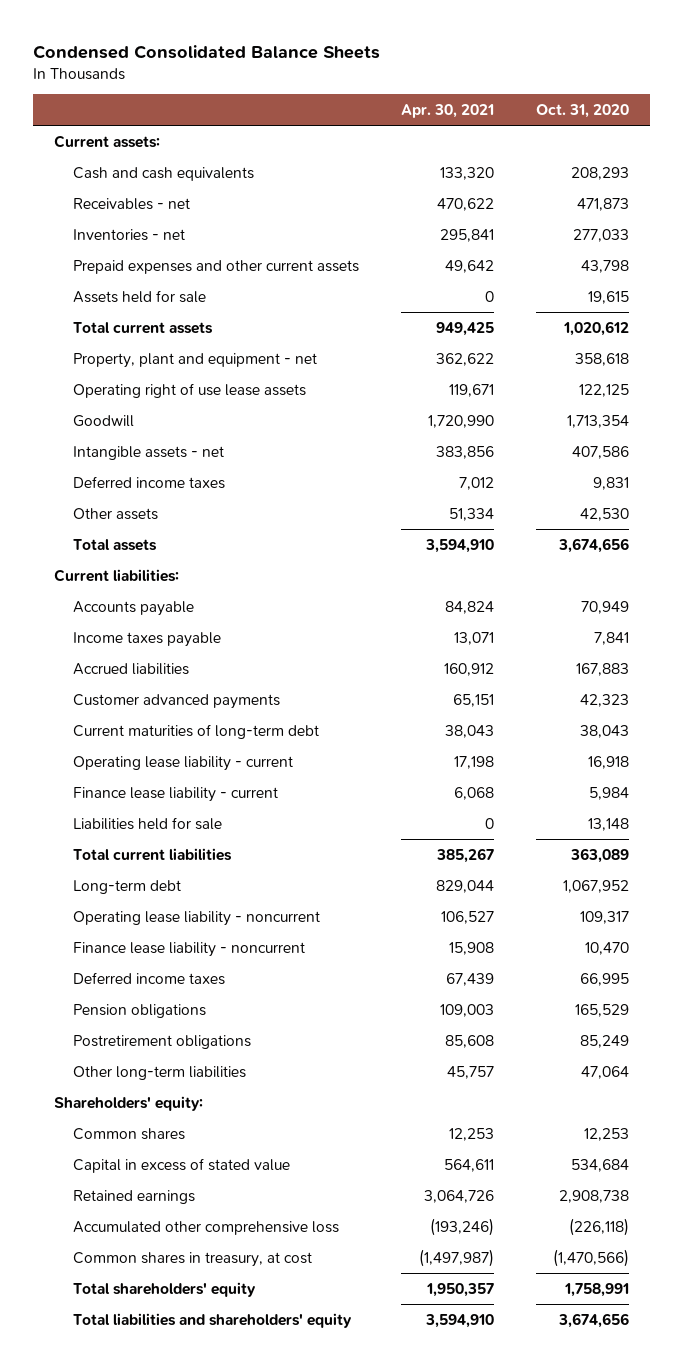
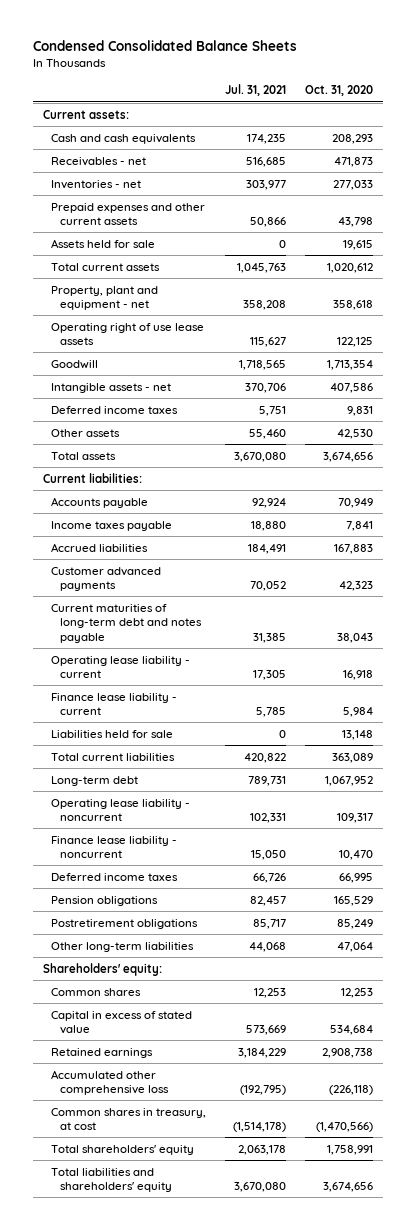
- | Apr. 30, 2021 | Oct. 31, 2020
+ | Jul. 31, 2021 | Oct. 31, 2020
- Current maturities of long-term debt | 38,043 | 38,043
+ Current maturities of long-term debt and notes payable | 31,385 | 38,043

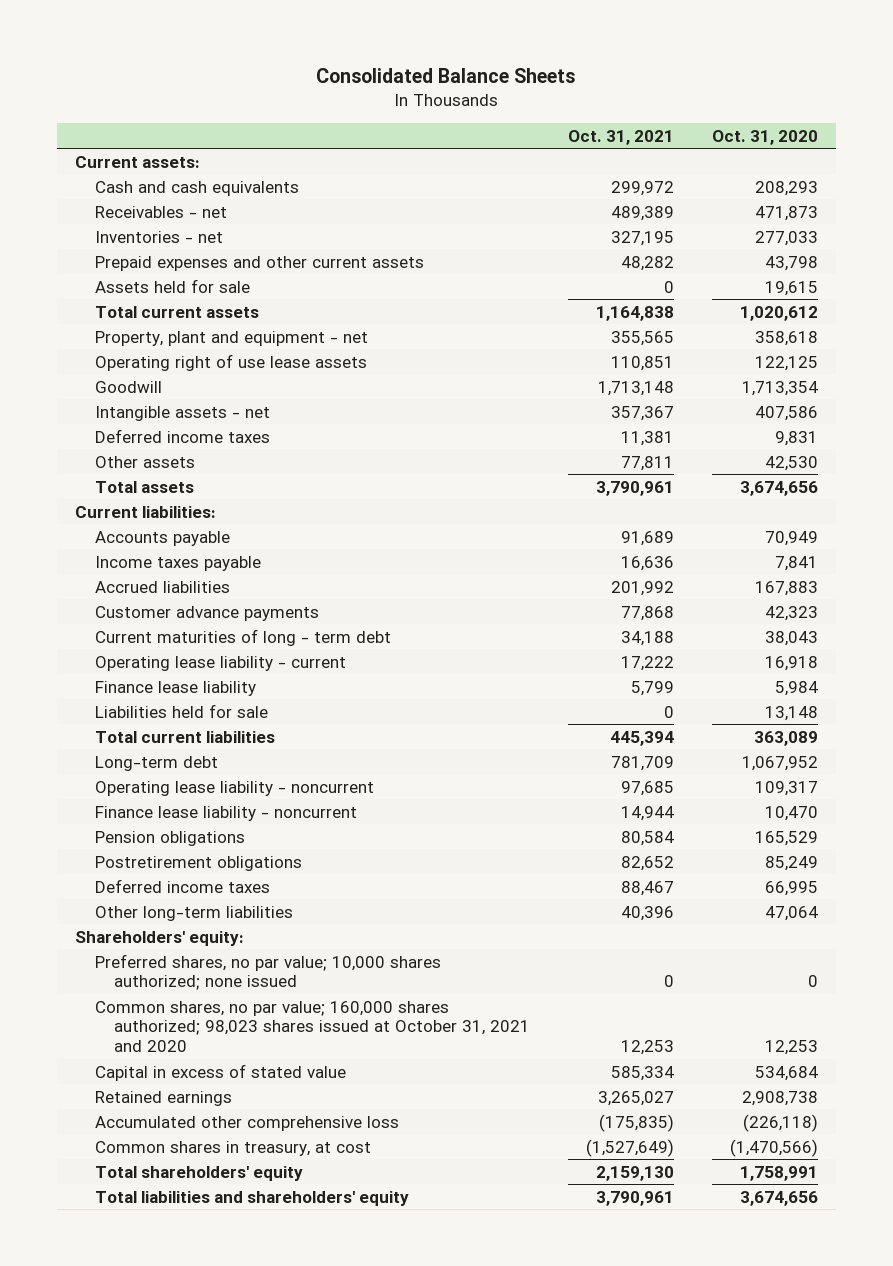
- Condensed Consolidated Balance Sheets
+ Consolidated Balance Sheets
- | Jul. 31, 2021 | Oct. 31, 2020
+ | Oct. 31, 2021 | Oct. 31, 2020
- Customer advanced payments | 70,052 | 42,323
- Current maturities of long-term debt and notes payable | 31,385 | 38,043
+ Customer advance payments | 77,868 | 42,323
+ Current maturities of long - term debt | 34,188 | 38,043
- Finance lease liability - current | 5,785 | 5,984
+ Finance lease liability | 5,799 | 5,984
moved down: Deferred income taxes | 88,467 | 66,995
- Common shares | 12,253 | 12,253
+ Preferred shares, no par value; 10,000 shares authorized; none issued | 0 | 0
+ Common shares, no par value; 160,000 shares authorized; 98,023 shares issued at October 31, 2021 and 2020 | 12,253 | 12,253

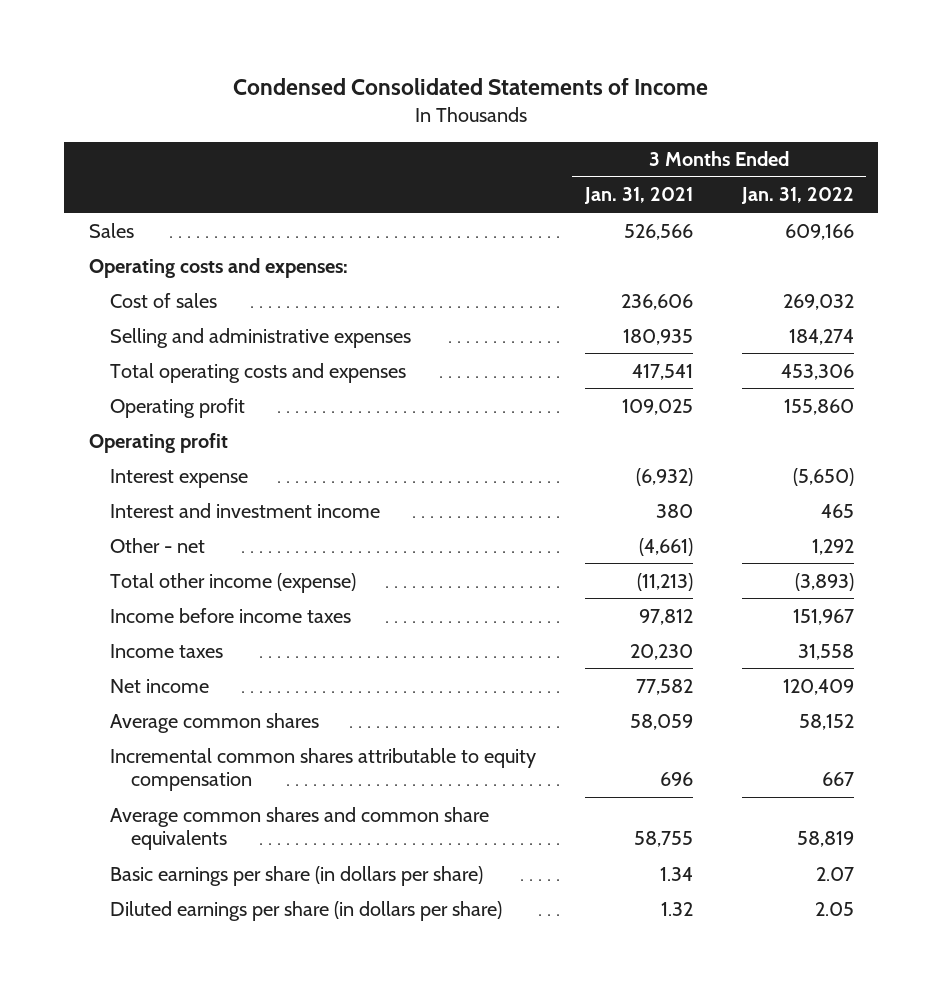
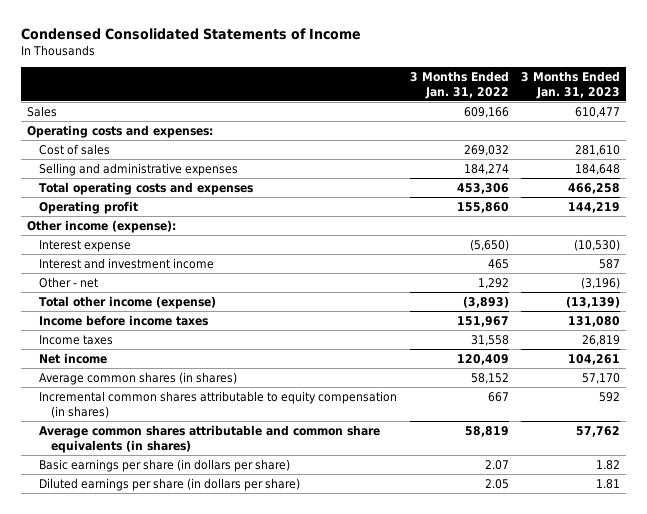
- | 3 Months Ended Jan. 31, 2021 | 3 Months Ended Jan. 31, 2022
+ | 3 Months Ended Jan. 31, 2022 | 3 Months Ended Jan. 31, 2023
- Operating profit
+ Other income (expense):
- Average common shares | 58,059 | 58,152
- Incremental common shares attributable to equity compensation | 696 | 667
- Average common shares and common share equivalents | 58,755 | 58,819
+ Average common shares (in shares) | 58,152 | 57,170
+ Incremental common shares attributable to equity compensation (in shares) | 667 | 592
+ Average common shares attributable and common share equivalents (in shares) | 58,819 | 57,762

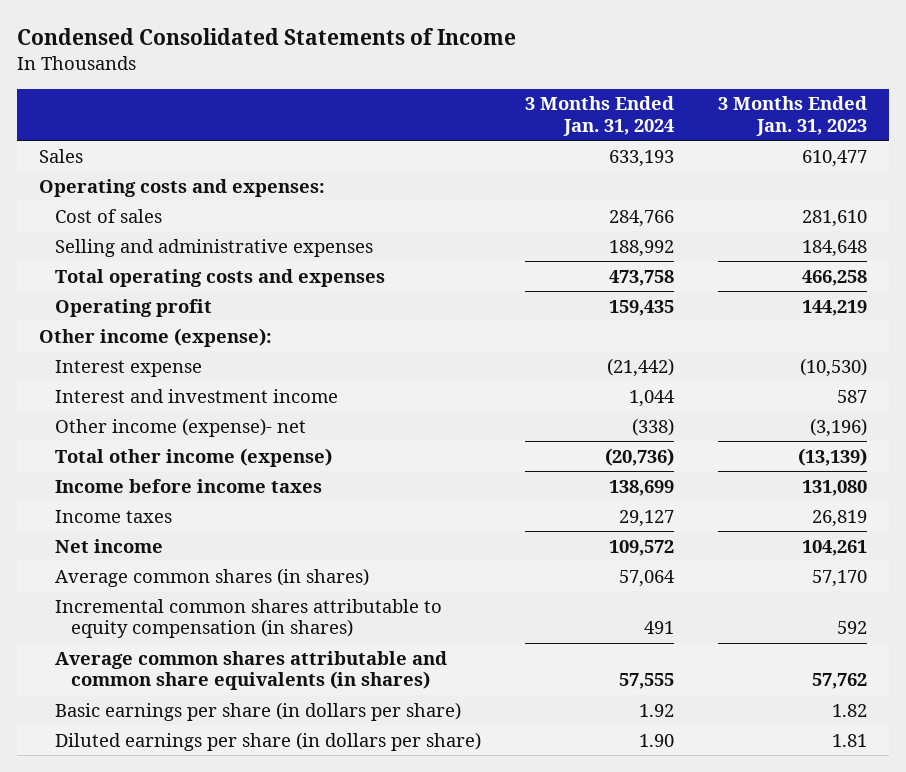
- | 3 Months Ended Jan. 31, 2022 | 3 Months Ended Jan. 31, 2023
+ | 3 Months Ended Jan. 31, 2024 | 3 Months Ended Jan. 31, 2023
- Other - net | 1,292 | (3,196)
+ Other income (expense)- net | (338) | (3,196)

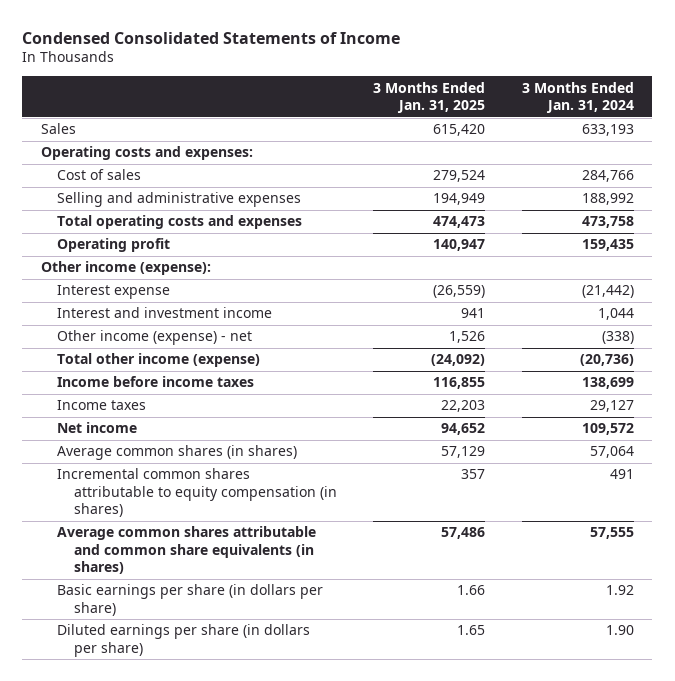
- | 3 Months Ended Jan. 31, 2024 | 3 Months Ended Jan. 31, 2023
+ | 3 Months Ended Jan. 31, 2025 | 3 Months Ended Jan. 31, 2024
- Other income (expense)- net | (338) | (3,196)
+ Other income (expense) - net | 1,526 | (338)

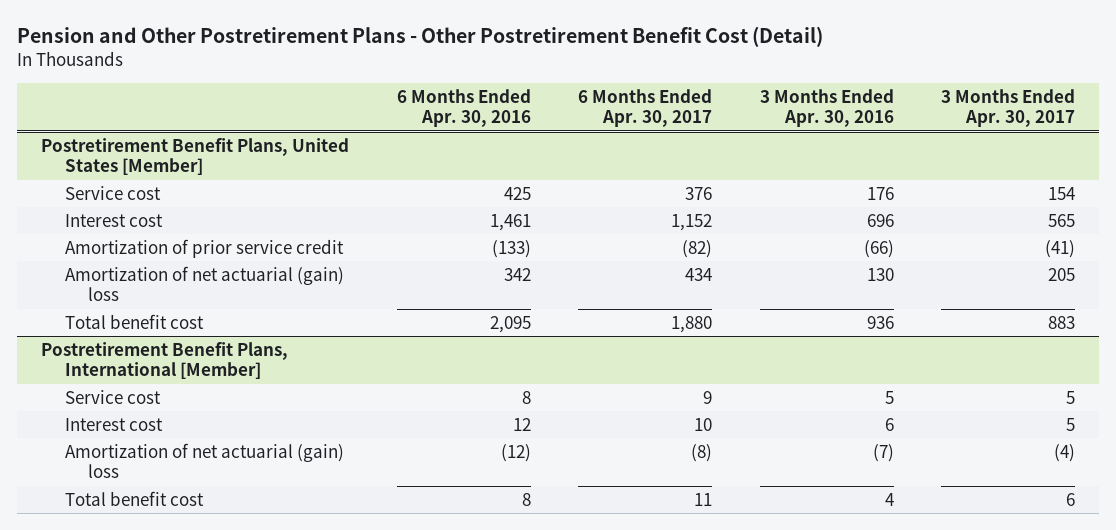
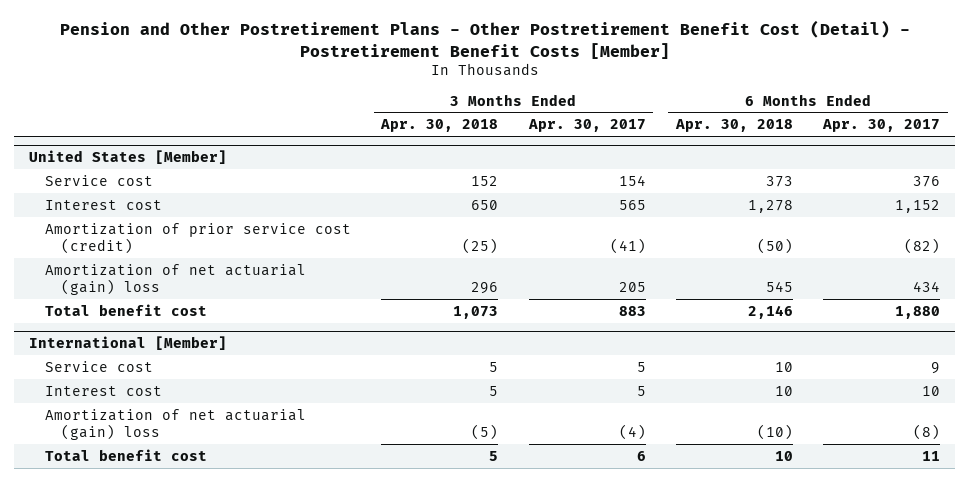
- Pension and Other Postretirement Plans - Other Postretirement Benefit Cost (Detail)
+ Pension and Other Postretirement Plans - Other Postretirement Benefit Cost (Detail) - Postretirement Benefit Costs [Member]
- | 6 Months Ended Apr. 30, 2016 | 6 Months Ended Apr. 30, 2017 | 3 Months Ended Apr. 30, 2016 | 3 Months Ended Apr. 30, 2017
+ | 3 Months Ended Apr. 30, 2018 | 3 Months Ended Apr. 30, 2017 | 6 Months Ended Apr. 30, 2018 | 6 Months Ended Apr. 30, 2017
- Postretirement Benefit Plans, United States [Member]
+ United States [Member]
- Amortization of prior service credit | (133) | (82) | (66) | (41)
+ Amortization of prior service cost (credit) | (25) | (41) | (50) | (82)
- Postretirement Benefit Plans, International [Member]
+ International [Member]

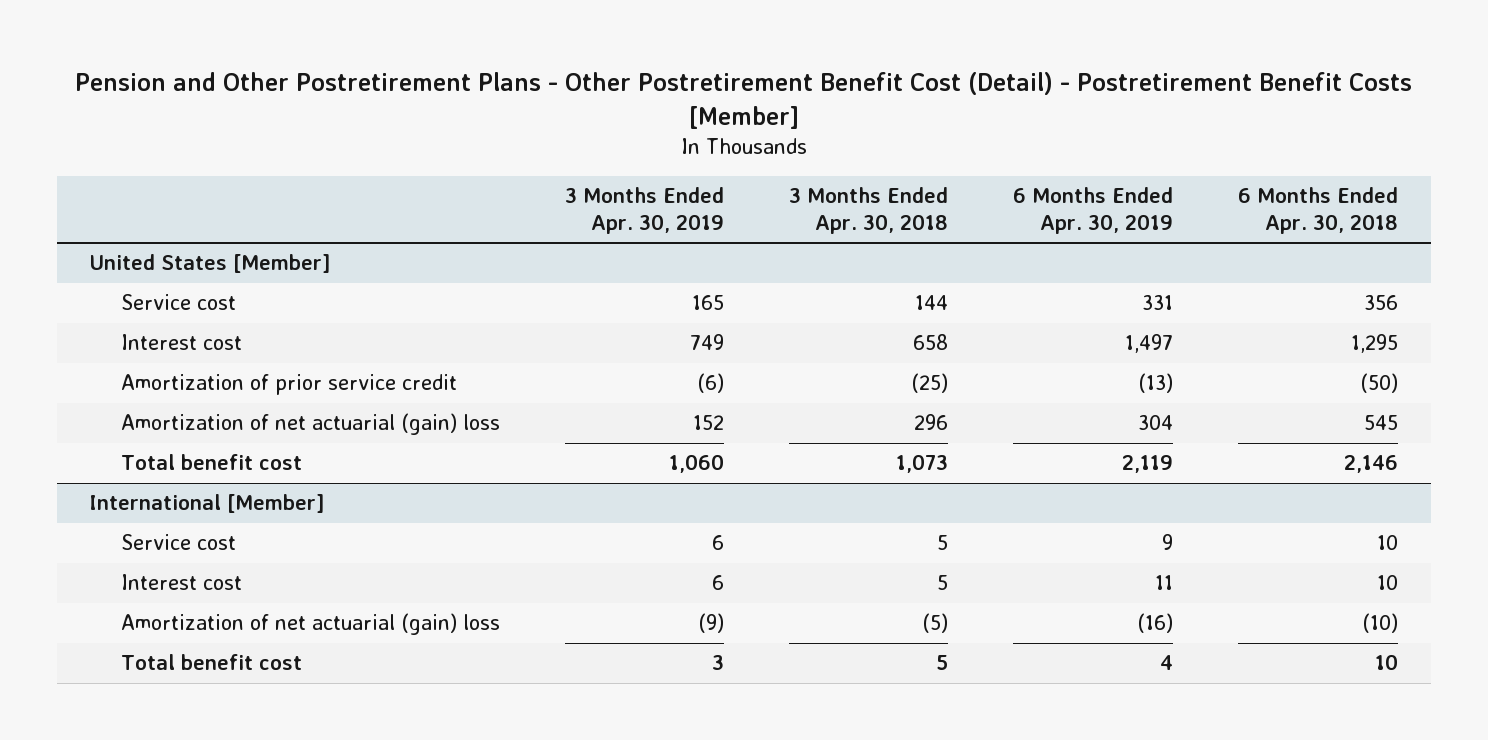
- | 3 Months Ended Apr. 30, 2018 | 3 Months Ended Apr. 30, 2017 | 6 Months Ended Apr. 30, 2018 | 6 Months Ended Apr. 30, 2017
+ | 3 Months Ended Apr. 30, 2019 | 3 Months Ended Apr. 30, 2018 | 6 Months Ended Apr. 30, 2019 | 6 Months Ended Apr. 30, 2018
@ United States [Member]
- Service cost | 152 | 154 | 373 | 376
- Interest cost | 650 | 565 | 1,278 | 1,152
- Amortization of prior service cost (credit) | (25) | (41) | (50) | (82)
+ Service cost | 165 | 144 | 331 | 356
+ Interest cost | 749 | 658 | 1,497 | 1,295
+ Amortization of prior service credit | (6) | (25) | (13) | (50)

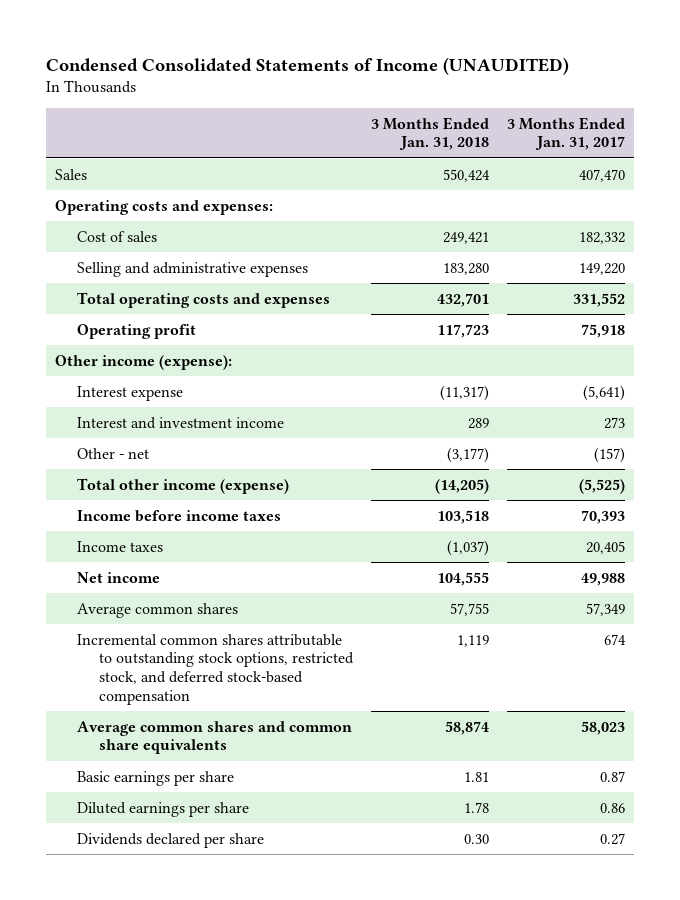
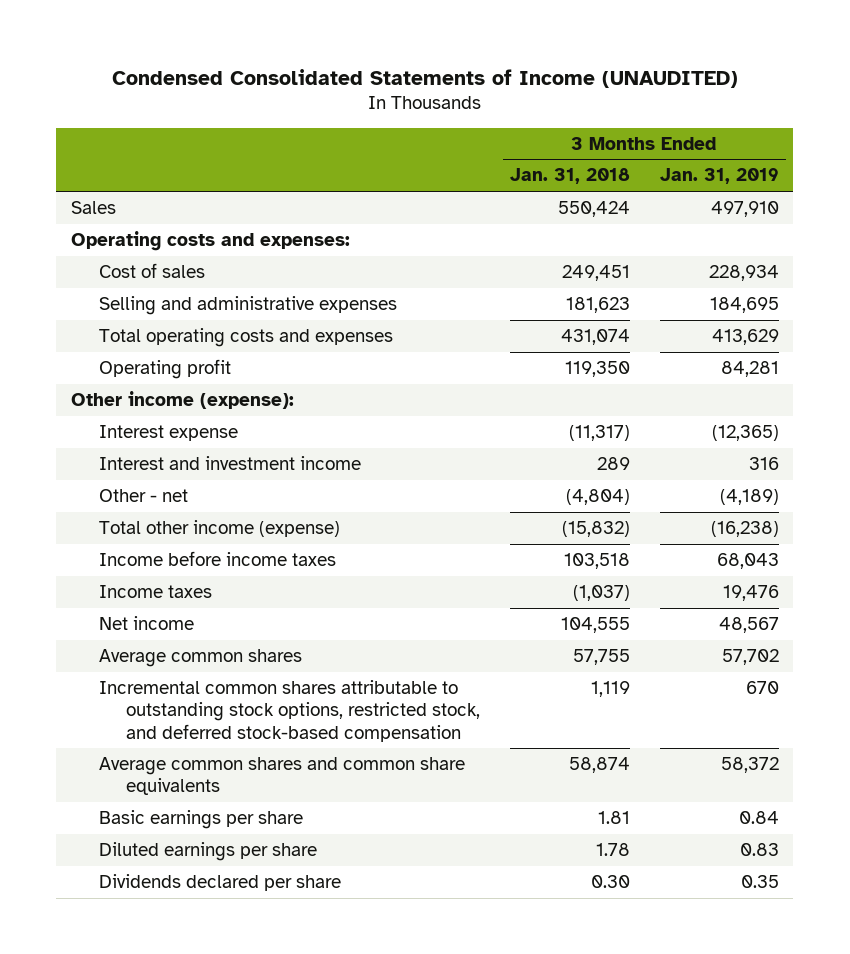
- | 3 Months Ended Jan. 31, 2018 | 3 Months Ended Jan. 31, 2017
+ | 3 Months Ended Jan. 31, 2018 | 3 Months Ended Jan. 31, 2019
- Cost of sales | 249,421 | 182,332
- Selling and administrative expenses | 183,280 | 149,220
- Total operating costs and expenses | 432,701 | 331,552
- Operating profit | 117,723 | 75,918
+ Cost of sales | 249,451 | 228,934
+ Selling and administrative expenses | 181,623 | 184,695
+ Total operating costs and expenses | 431,074 | 413,629
+ Operating profit | 119,350 | 84,281
- Other - net | (3,177) | (157)
- Total other income (expense) | (14,205) | (5,525)
+ Other - net | (4,804) | (4,189)
+ Total other income (expense) | (15,832) | (16,238)

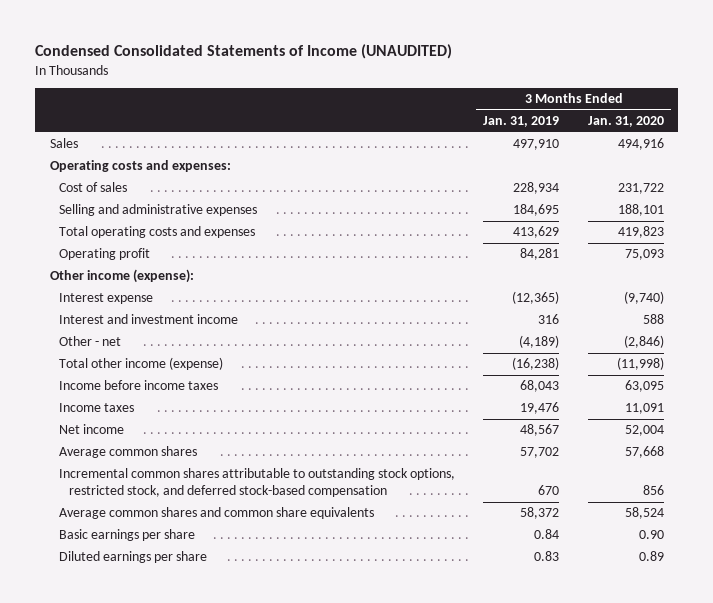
- | 3 Months Ended Jan. 31, 2018 | 3 Months Ended Jan. 31, 2019
+ | 3 Months Ended Jan. 31, 2019 | 3 Months Ended Jan. 31, 2020
- Dividends declared per share | 0.30 | 0.35

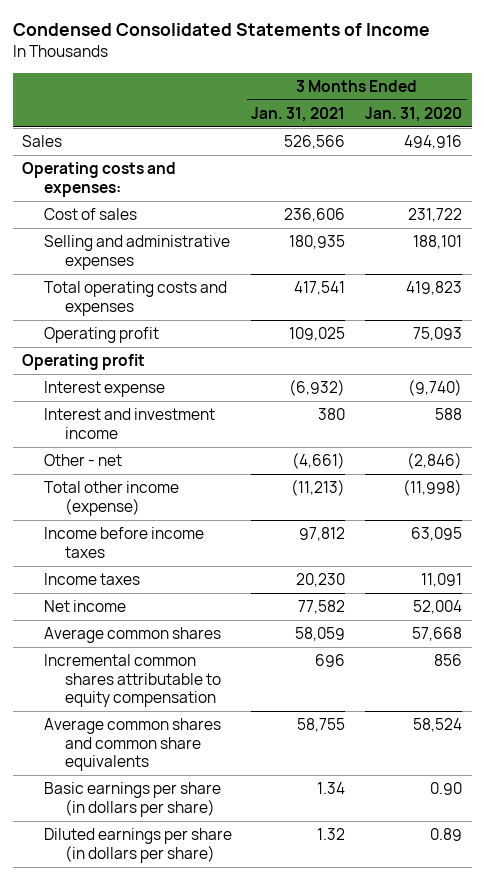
- Condensed Consolidated Statements of Income (UNAUDITED)
+ Condensed Consolidated Statements of Income
- | 3 Months Ended Jan. 31, 2019 | 3 Months Ended Jan. 31, 2020
+ | 3 Months Ended Jan. 31, 2021 | 3 Months Ended Jan. 31, 2020
- Other income (expense):
+ Operating profit
- Incremental common shares attributable to outstanding stock options, restricted stock, and deferred stock-based compensation | 670 | 856
+ Incremental common shares attributable to equity compensation | 696 | 856
- Basic earnings per share | 0.84 | 0.90
- Diluted earnings per share | 0.83 | 0.89
+ Basic earnings per share (in dollars per share) | 1.34 | 0.90
+ Diluted earnings per share (in dollars per share) | 1.32 | 0.89

